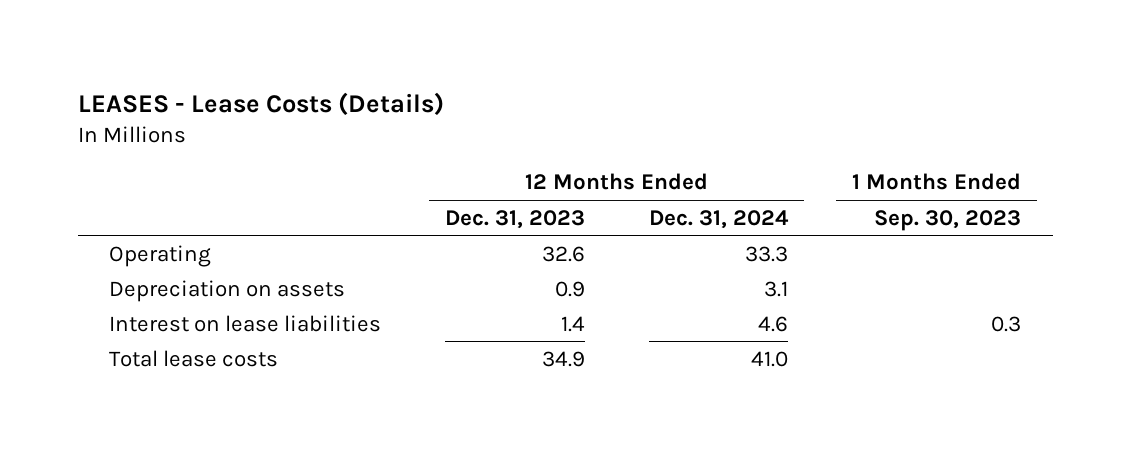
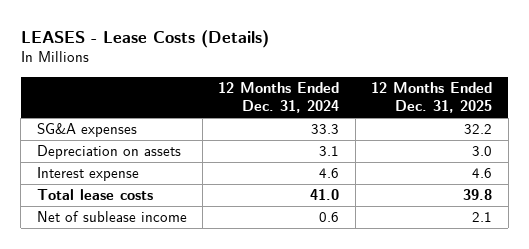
- | 12 Months Ended Dec. 31, 2023 | 12 Months Ended Dec. 31, 2024 | 1 Months Ended Sep. 30, 2023
+ | 12 Months Ended Dec. 31, 2024 | 12 Months Ended Dec. 31, 2025
- Operating | 32.6 | 33.3 |
+ SG&A expenses | 33.3 | 32.2
- Interest on lease liabilities | 1.4 | 4.6 | 0.3
+ Interest expense | 4.6 | 4.6
+ Net of sublease income | 0.6 | 2.1

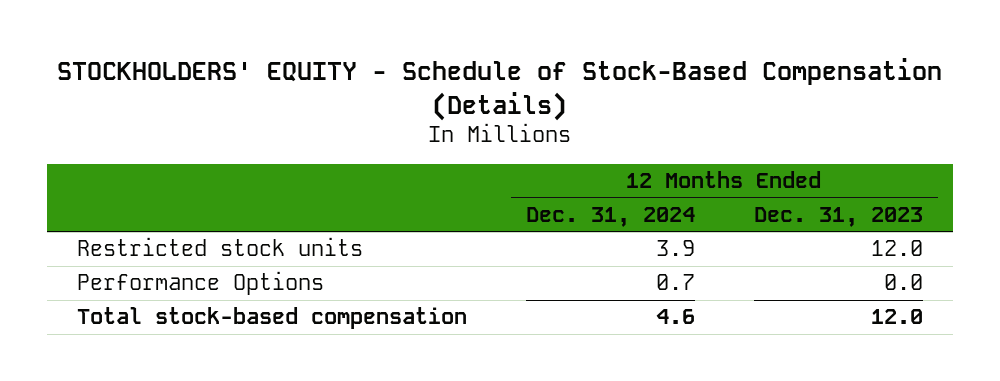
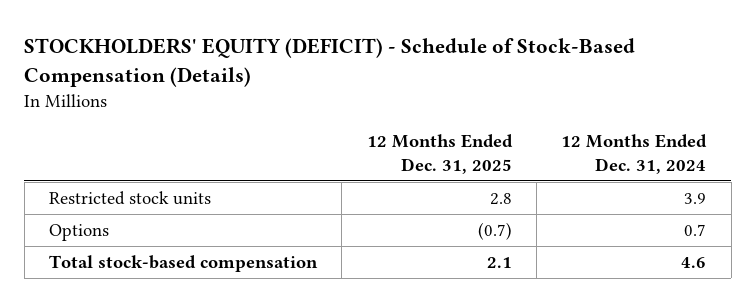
- STOCKHOLDERS' EQUITY - Schedule of Stock-Based Compensation (Details)
+ STOCKHOLDERS' EQUITY (DEFICIT) - Schedule of Stock-Based Compensation (Details)
- | 12 Months Ended Dec. 31, 2024 | 12 Months Ended Dec. 31, 2023
+ | 12 Months Ended Dec. 31, 2025 | 12 Months Ended Dec. 31, 2024
- Performance Options | 0.7 | 0.0
+ Options | (0.7) | 0.7

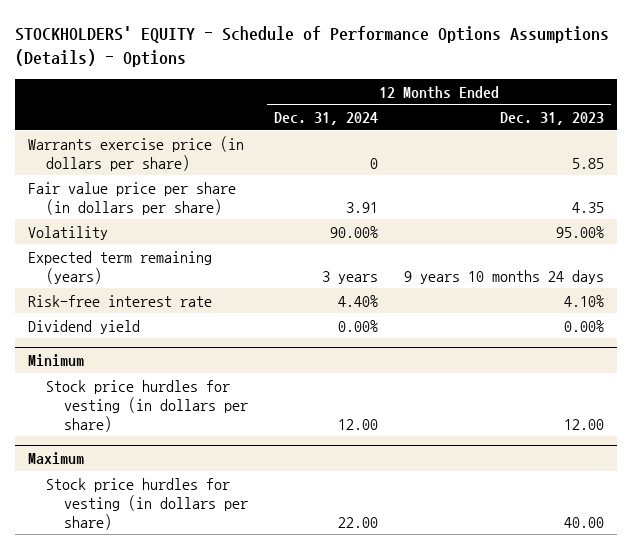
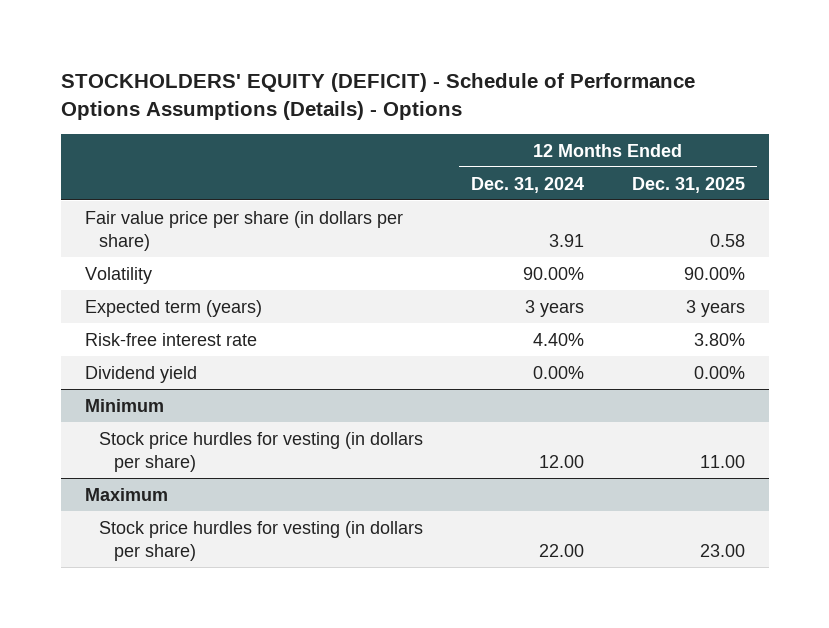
- STOCKHOLDERS' EQUITY - Schedule of Performance Options Assumptions (Details) - Options
+ STOCKHOLDERS' EQUITY (DEFICIT) - Schedule of Performance Options Assumptions (Details) - Options
- | 12 Months Ended Dec. 31, 2024 | 12 Months Ended Dec. 31, 2023
+ | 12 Months Ended Dec. 31, 2024 | 12 Months Ended Dec. 31, 2025
- Warrants exercise price (in dollars per share) | 0 | 5.85
- Expected term remaining (years) | 3 years | 9 years 10 months 24 days
+ Expected term (years) | 3 years | 3 years

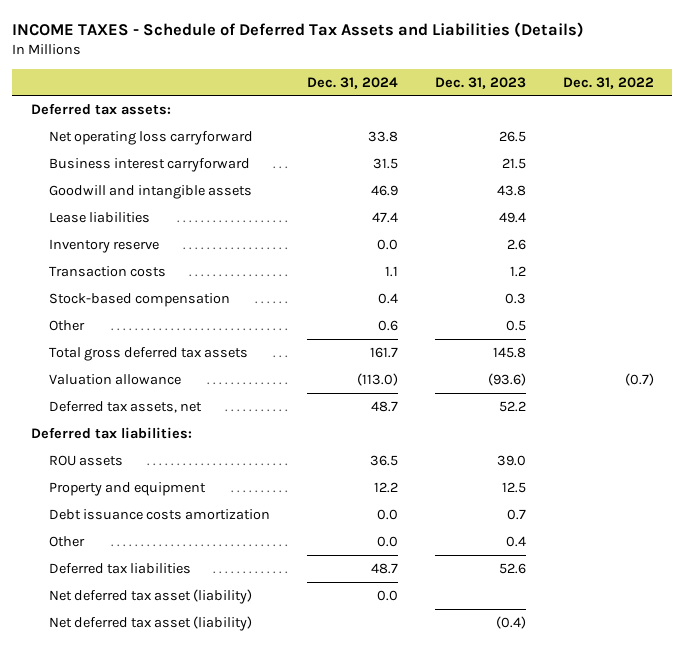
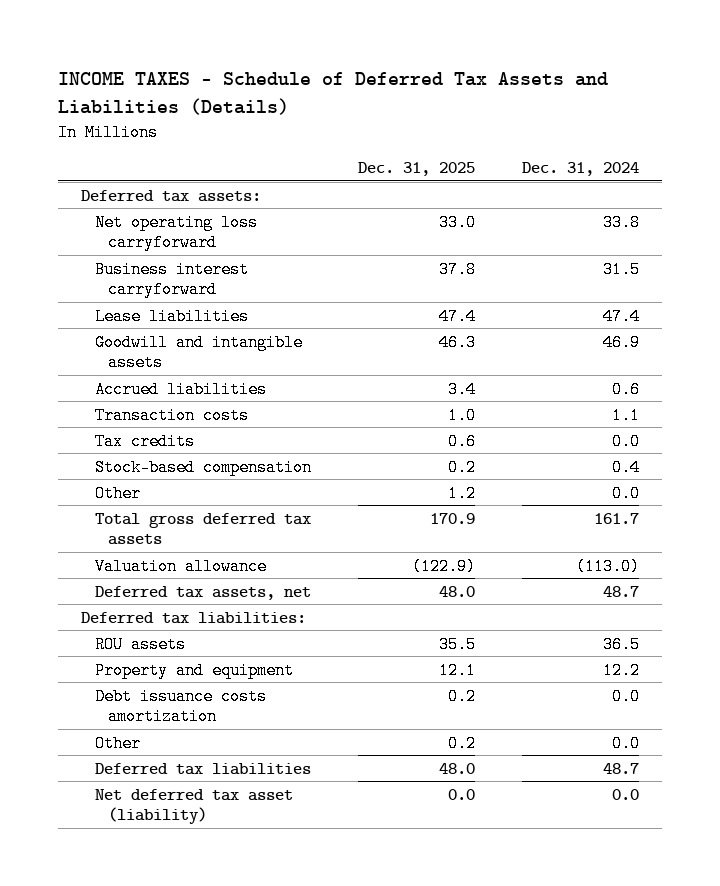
- | Dec. 31, 2024 | Dec. 31, 2023 | Dec. 31, 2022
+ | Dec. 31, 2025 | Dec. 31, 2024
- Inventory reserve | 0.0 | 2.6 |
moved down: Goodwill and intangible assets | 46.3 | 46.9
+ Accrued liabilities | 3.4 | 0.6
+ Tax credits | 0.6 | 0.0
- Other | 0.6 | 0.5 |
+ Other | 1.2 | 0.0
- Net deferred tax asset (liability) | | (0.4) |

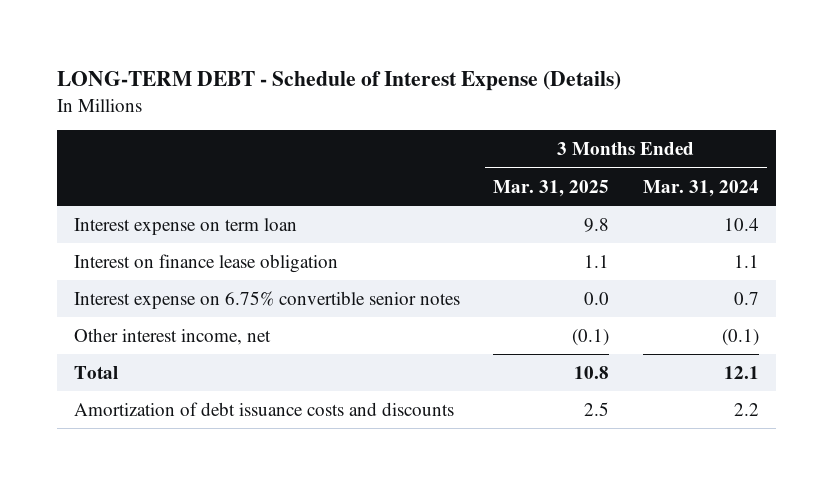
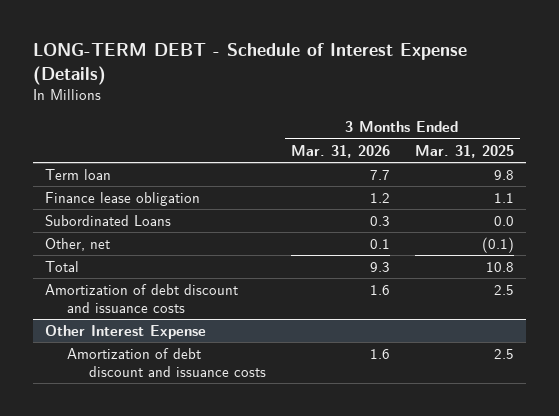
- | 3 Months Ended Mar. 31, 2025 | 3 Months Ended Mar. 31, 2024
+ | 3 Months Ended Mar. 31, 2026 | 3 Months Ended Mar. 31, 2025
- Interest expense on term loan | 9.8 | 10.4
- Interest on finance lease obligation | 1.1 | 1.1
- Interest expense on 6.75% convertible senior notes | 0.0 | 0.7
- Other interest income, net | (0.1) | (0.1)
+ Term loan | 7.7 | 9.8
+ Finance lease obligation | 1.2 | 1.1
+ Subordinated Loans | 0.3 | 0.0
+ Other, net | 0.1 | (0.1)
- Amortization of debt issuance costs and discounts | 2.5 | 2.2
+ Amortization of debt discount and issuance costs | 1.6 | 2.5
+ Other Interest Expense
+ Amortization of debt discount and issuance costs | 1.6 | 2.5

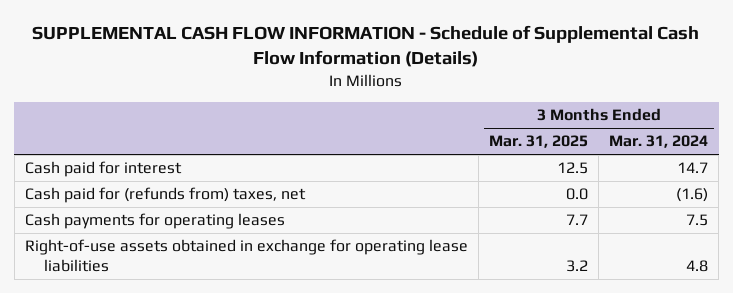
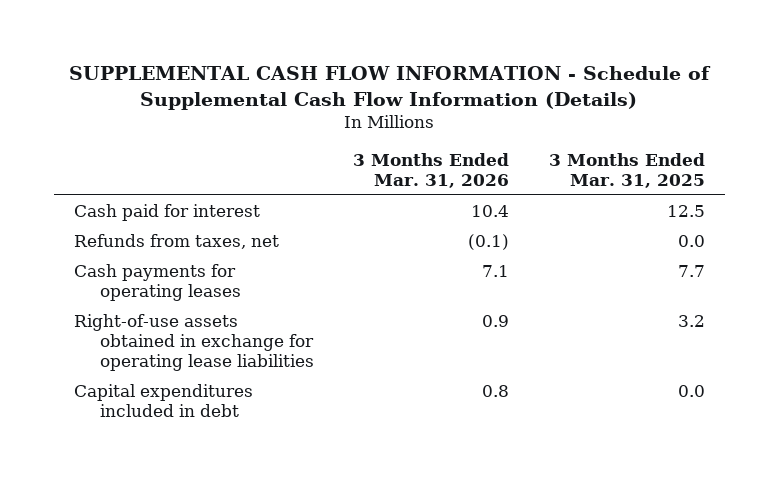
- | 3 Months Ended Mar. 31, 2025 | 3 Months Ended Mar. 31, 2024
+ | 3 Months Ended Mar. 31, 2026 | 3 Months Ended Mar. 31, 2025
- Cash paid for (refunds from) taxes, net | 0.0 | (1.6)
+ Refunds from taxes, net | (0.1) | 0.0
+ Capital expenditures included in debt | 0.8 | 0.0

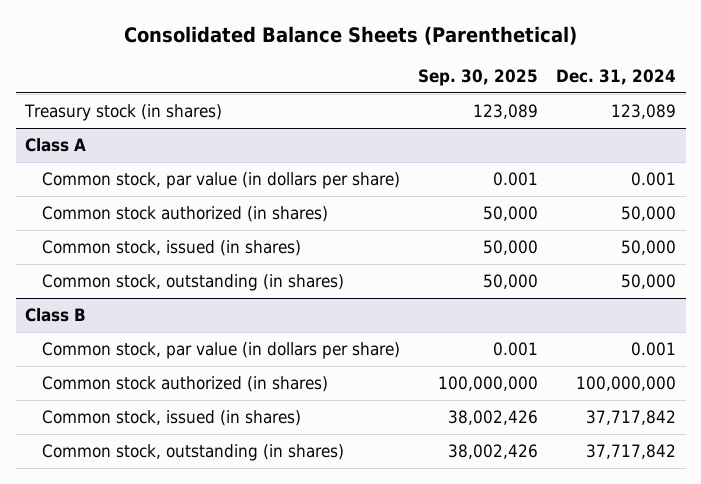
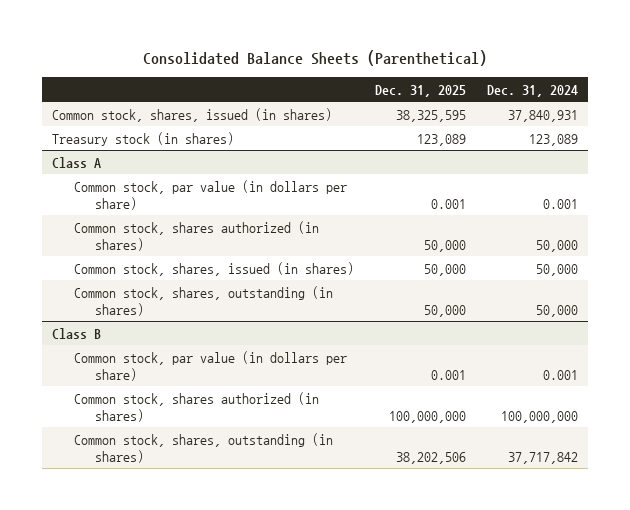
- | Sep. 30, 2025 | Dec. 31, 2024
+ | Dec. 31, 2025 | Dec. 31, 2024
+ Common stock, shares, issued (in shares) | 38,325,595 | 37,840,931
@ Class A
- Common stock authorized (in shares) | 50,000 | 50,000
- Common stock, issued (in shares) | 50,000 | 50,000
- Common stock, outstanding (in shares) | 50,000 | 50,000
+ Common stock, shares authorized (in shares) | 50,000 | 50,000
+ Common stock, shares, issued (in shares) | 50,000 | 50,000
+ Common stock, shares, outstanding (in shares) | 50,000 | 50,000
@ Class B
- Common stock authorized (in shares) | 100,000,000 | 100,000,000
- Common stock, issued (in shares) | 38,002,426 | 37,717,842
- Common stock, outstanding (in shares) | 38,002,426 | 37,717,842
+ Common stock, shares authorized (in shares) | 100,000,000 | 100,000,000
+ Common stock, shares, outstanding (in shares) | 38,202,506 | 37,717,842

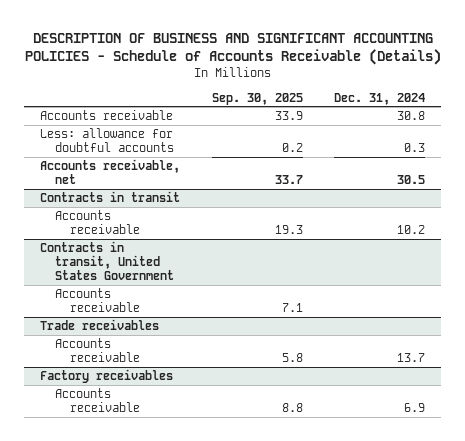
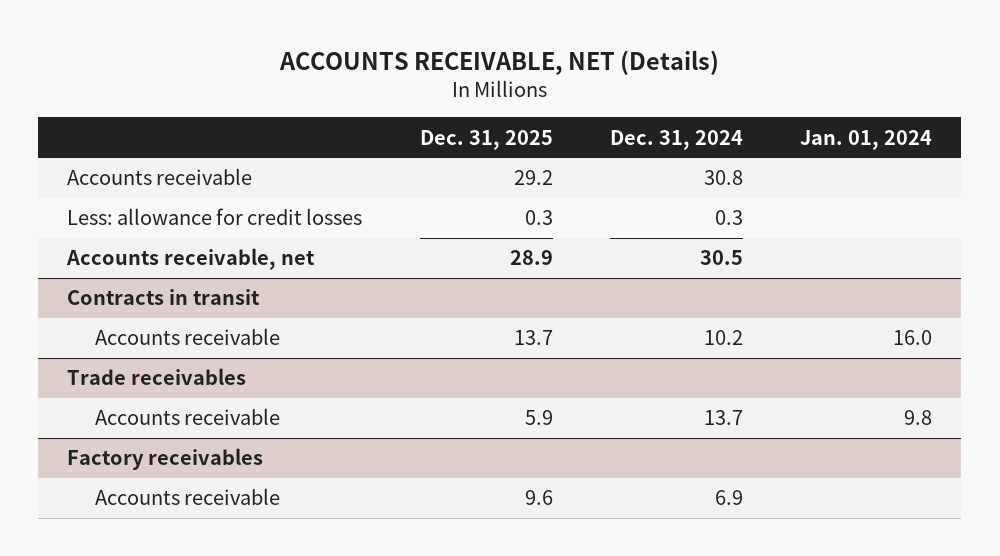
- DESCRIPTION OF BUSINESS AND SIGNIFICANT ACCOUNTING POLICIES - Schedule of Accounts Receivable (Details)
+ ACCOUNTS RECEIVABLE, NET (Details)
- | Sep. 30, 2025 | Dec. 31, 2024
+ | Dec. 31, 2025 | Dec. 31, 2024 | Jan. 01, 2024
- Less: allowance for doubtful accounts | 0.2 | 0.3
+ Less: allowance for credit losses | 0.3 | 0.3 |
- Contracts in transit, United States Government
- Accounts receivable | 7.1 |

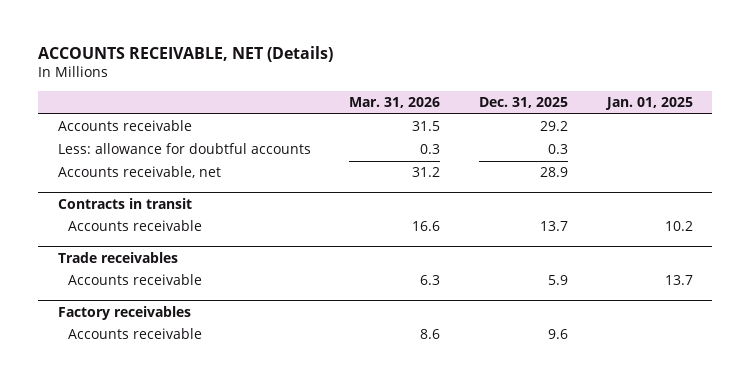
- | Dec. 31, 2025 | Dec. 31, 2024 | Jan. 01, 2024
+ | Mar. 31, 2026 | Dec. 31, 2025 | Jan. 01, 2025
- Less: allowance for credit losses | 0.3 | 0.3 |
+ Less: allowance for doubtful accounts | 0.3 | 0.3 |

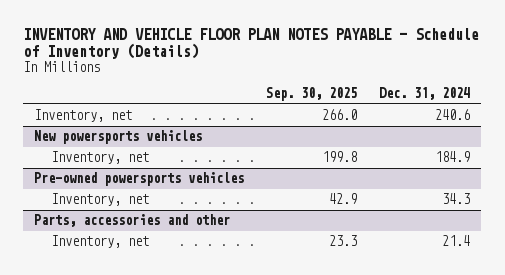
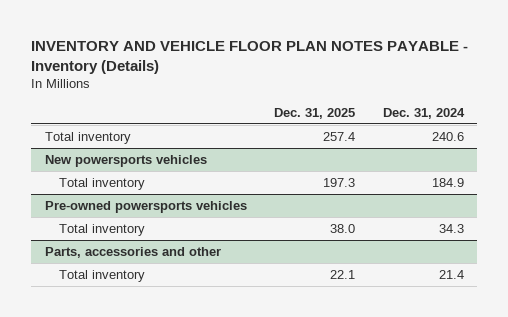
- INVENTORY AND VEHICLE FLOOR PLAN NOTES PAYABLE - Schedule of Inventory (Details)
+ INVENTORY AND VEHICLE FLOOR PLAN NOTES PAYABLE - Inventory (Details)
- | Sep. 30, 2025 | Dec. 31, 2024
+ | Dec. 31, 2025 | Dec. 31, 2024
- Inventory, net | 266.0 | 240.6
+ Total inventory | 257.4 | 240.6
@ New powersports vehicles
- Inventory, net | 199.8 | 184.9
+ Total inventory | 197.3 | 184.9
@ Pre-owned powersports vehicles
- Inventory, net | 42.9 | 34.3
+ Total inventory | 38.0 | 34.3
@ Parts, accessories and other
- Inventory, net | 23.3 | 21.4
+ Total inventory | 22.1 | 21.4

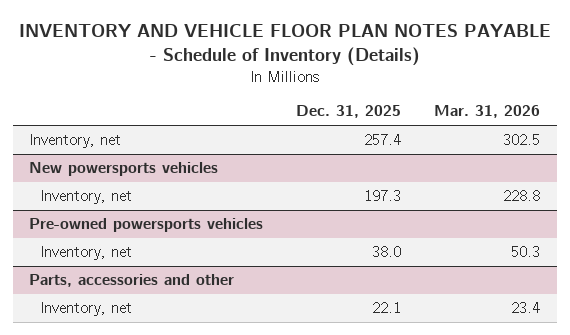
- INVENTORY AND VEHICLE FLOOR PLAN NOTES PAYABLE - Inventory (Details)
+ INVENTORY AND VEHICLE FLOOR PLAN NOTES PAYABLE - Schedule of Inventory (Details)
- | Dec. 31, 2025 | Dec. 31, 2024
+ | Dec. 31, 2025 | Mar. 31, 2026
- Total inventory | 257.4 | 240.6
+ Inventory, net | 257.4 | 302.5
@ New powersports vehicles
- Total inventory | 197.3 | 184.9
+ Inventory, net | 197.3 | 228.8
@ Pre-owned powersports vehicles
- Total inventory | 38.0 | 34.3
+ Inventory, net | 38.0 | 50.3
@ Parts, accessories and other
- Total inventory | 22.1 | 21.4
+ Inventory, net | 22.1 | 23.4

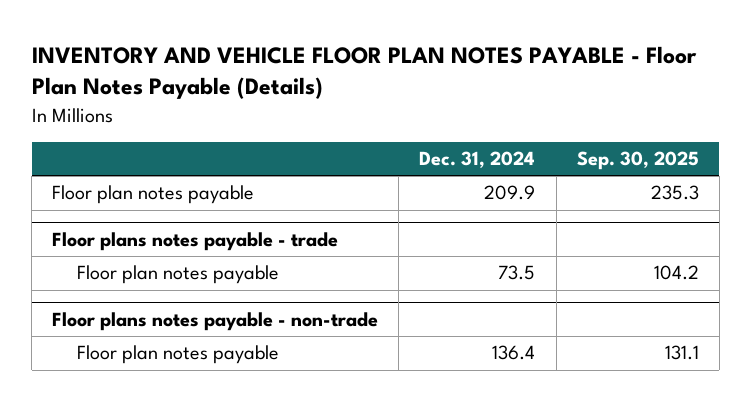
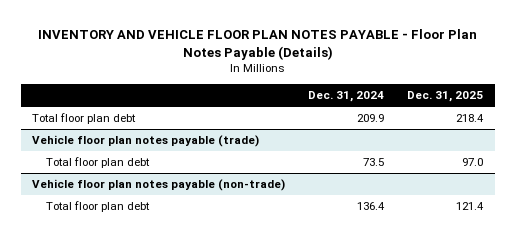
- | Dec. 31, 2024 | Sep. 30, 2025
+ | Dec. 31, 2024 | Dec. 31, 2025
- Floor plan notes payable | 209.9 | 235.3
- Floor plans notes payable - trade
- Floor plan notes payable | 73.5 | 104.2
- Floor plans notes payable - non-trade
- Floor plan notes payable | 136.4 | 131.1
+ Total floor plan debt | 209.9 | 218.4
+ Vehicle floor plan notes payable (trade)
+ Total floor plan debt | 73.5 | 97.0
+ Vehicle floor plan notes payable (non-trade)
+ Total floor plan debt | 136.4 | 121.4

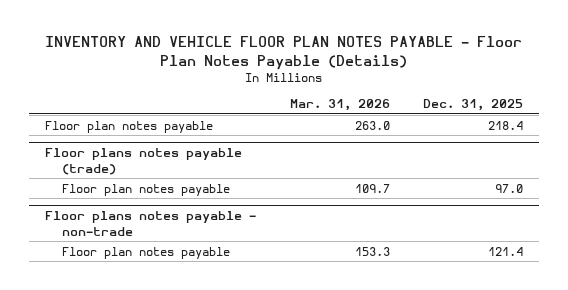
- | Dec. 31, 2024 | Dec. 31, 2025
+ | Mar. 31, 2026 | Dec. 31, 2025
- Total floor plan debt | 209.9 | 218.4
- Vehicle floor plan notes payable (trade)
- Total floor plan debt | 73.5 | 97.0
- Vehicle floor plan notes payable (non-trade)
- Total floor plan debt | 136.4 | 121.4
+ Floor plan notes payable | 263.0 | 218.4
+ Floor plans notes payable (trade)
+ Floor plan notes payable | 109.7 | 97.0
+ Floor plans notes payable - non-trade
+ Floor plan notes payable | 153.3 | 121.4

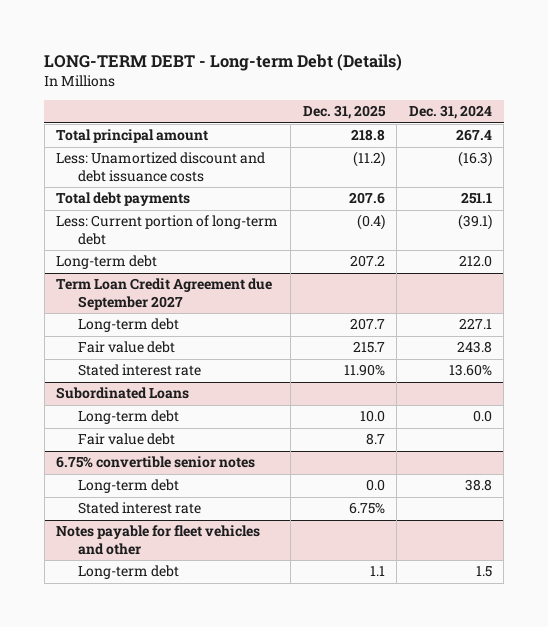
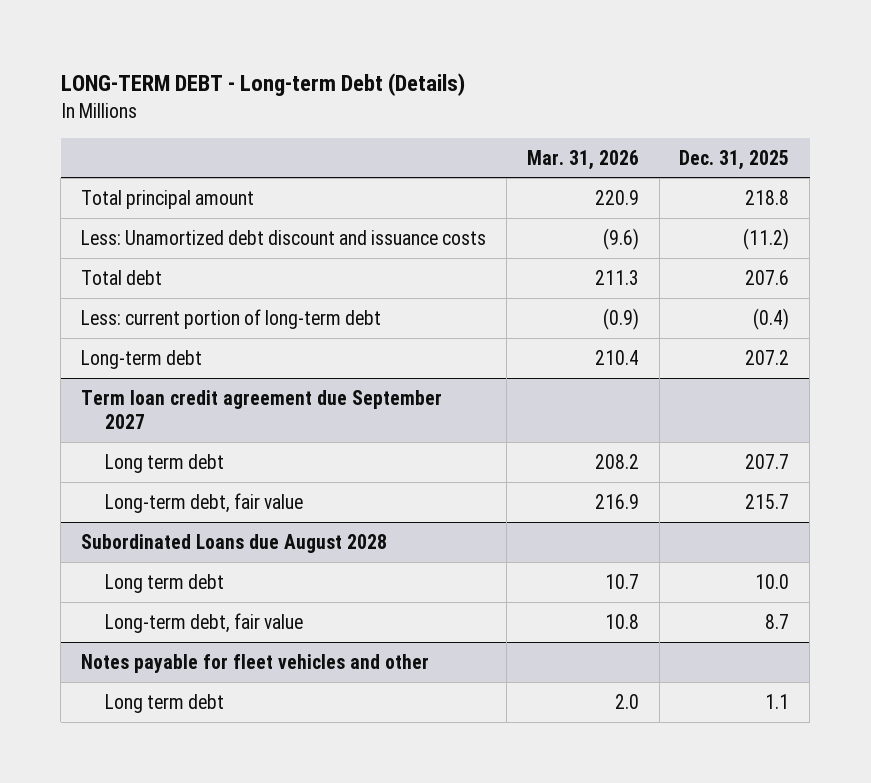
- | Dec. 31, 2025 | Dec. 31, 2024
+ | Mar. 31, 2026 | Dec. 31, 2025
- Less: Unamortized discount and debt issuance costs | (11.2) | (16.3)
- Total debt payments | 207.6 | 251.1
- Less: Current portion of long-term debt | (0.4) | (39.1)
+ Less: Unamortized debt discount and issuance costs | (9.6) | (11.2)
+ Total debt | 211.3 | 207.6
+ Less: current portion of long-term debt | (0.9) | (0.4)
- Term Loan Credit Agreement due September 2027
- Long-term debt | 207.7 | 227.1
- Fair value debt | 215.7 | 243.8
- Stated interest rate | 11.90% | 13.60%
- Subordinated Loans
- Long-term debt | 10.0 | 0.0
- Fair value debt | 8.7 |
- 6.75% convertible senior notes
- Long-term debt | 0.0 | 38.8
- Stated interest rate | 6.75% |
+ Term loan credit agreement due September 2027
+ Long term debt | 208.2 | 207.7
+ Long-term debt, fair value | 216.9 | 215.7
+ Subordinated Loans due August 2028
+ Long term debt | 10.7 | 10.0
+ Long-term debt, fair value | 10.8 | 8.7
@ Notes payable for fleet vehicles and other
- Long-term debt | 1.1 | 1.5
+ Long term debt | 2.0 | 1.1

